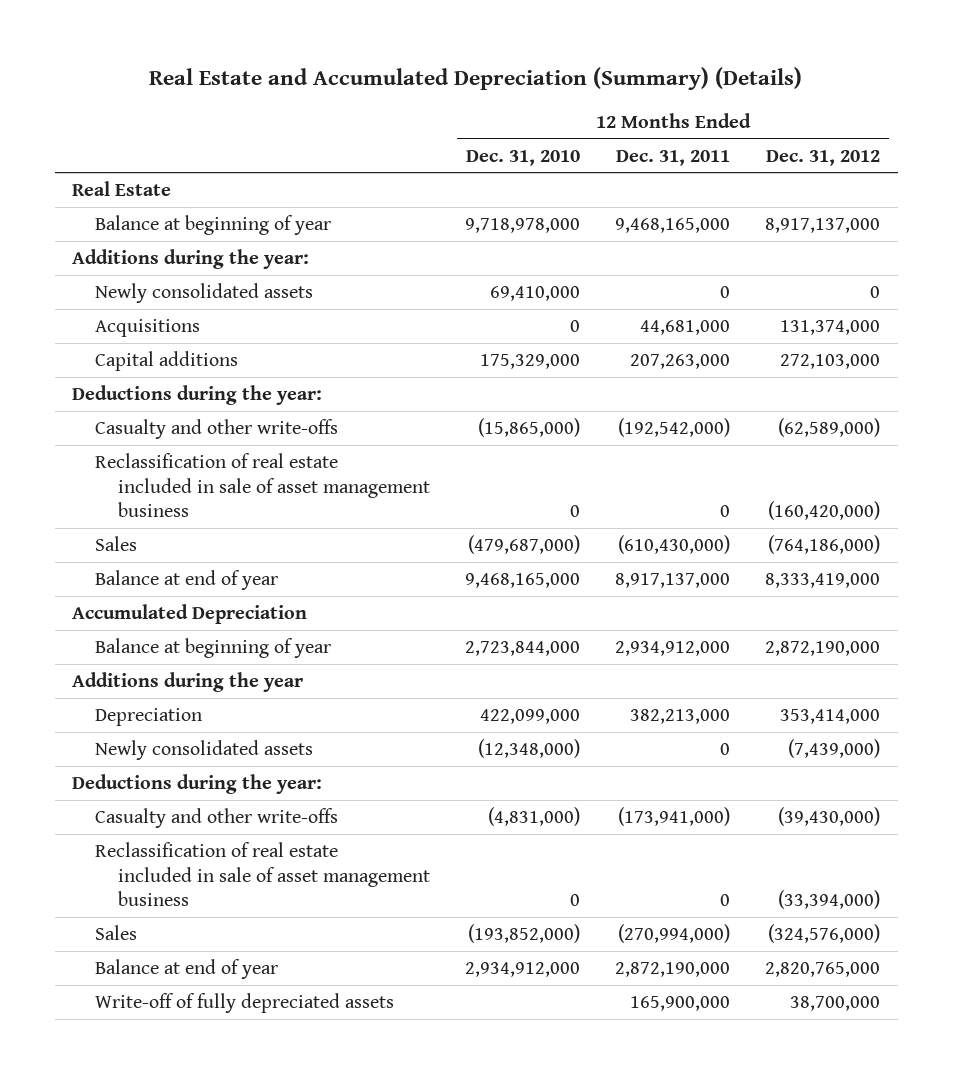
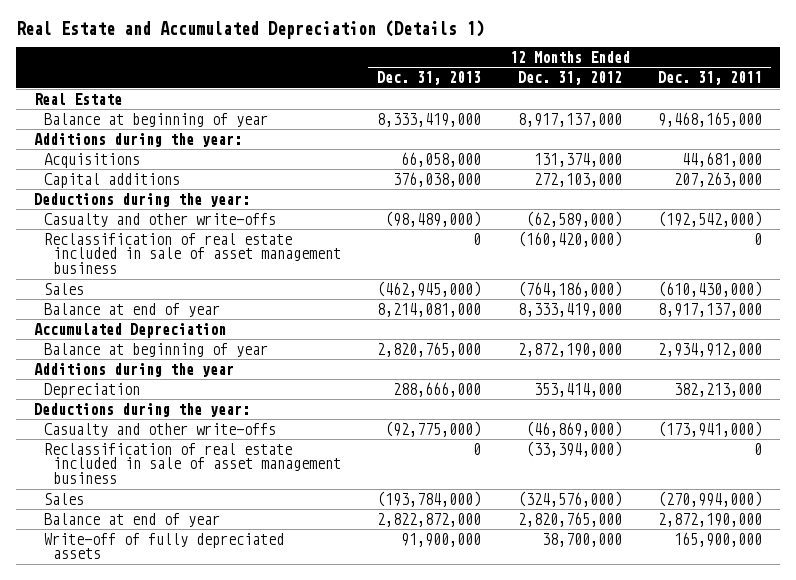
- Real Estate and Accumulated Depreciation (Summary) (Details)
+ Real Estate and Accumulated Depreciation (Details 1)
- | 12 Months Ended Dec. 31, 2010 | 12 Months Ended Dec. 31, 2011 | 12 Months Ended Dec. 31, 2012
+ | 12 Months Ended Dec. 31, 2013 | 12 Months Ended Dec. 31, 2012 | 12 Months Ended Dec. 31, 2011
- Newly consolidated assets | 69,410,000 | 0 | 0
- Newly consolidated assets | (12,348,000) | 0 | (7,439,000)
- Casualty and other write-offs | (4,831,000) | (173,941,000) | (39,430,000)
+ Casualty and other write-offs | (92,775,000) | (46,869,000) | (173,941,000)

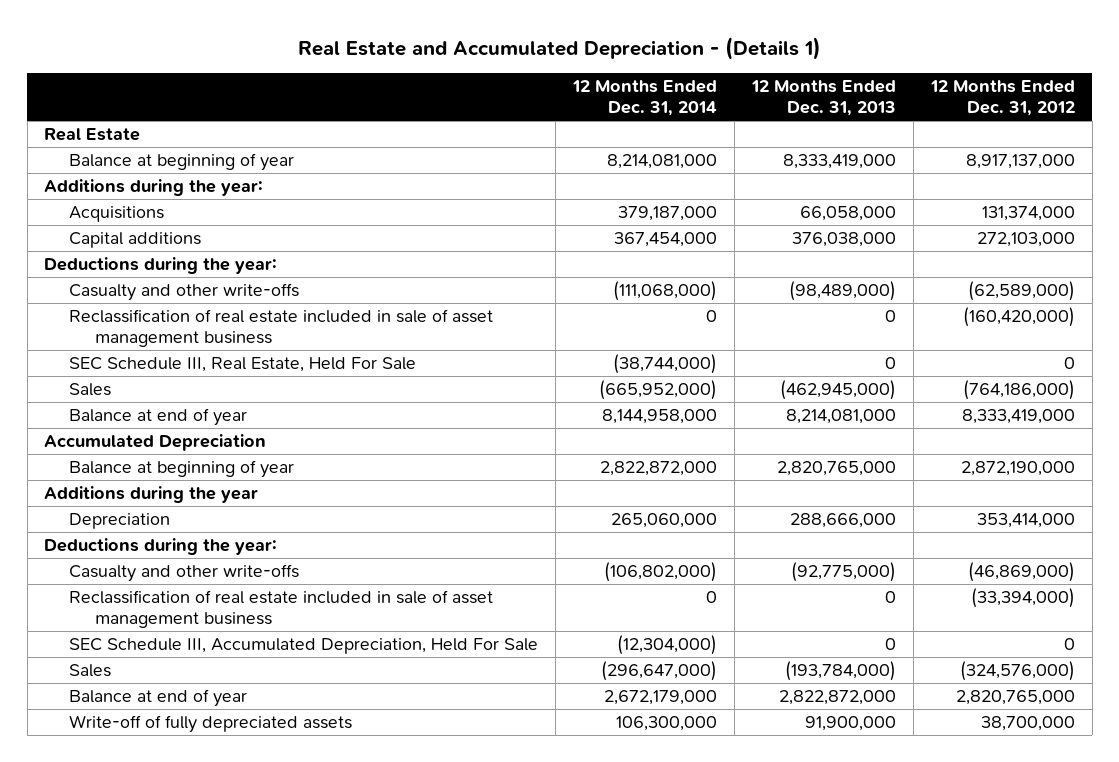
- Real Estate and Accumulated Depreciation (Details 1)
+ Real Estate and Accumulated Depreciation - (Details 1)
- | 12 Months Ended Dec. 31, 2013 | 12 Months Ended Dec. 31, 2012 | 12 Months Ended Dec. 31, 2011
+ | 12 Months Ended Dec. 31, 2014 | 12 Months Ended Dec. 31, 2013 | 12 Months Ended Dec. 31, 2012
+ SEC Schedule III, Real Estate, Held For Sale | (38,744,000) | 0 | 0
+ SEC Schedule III, Accumulated Depreciation, Held For Sale | (12,304,000) | 0 | 0

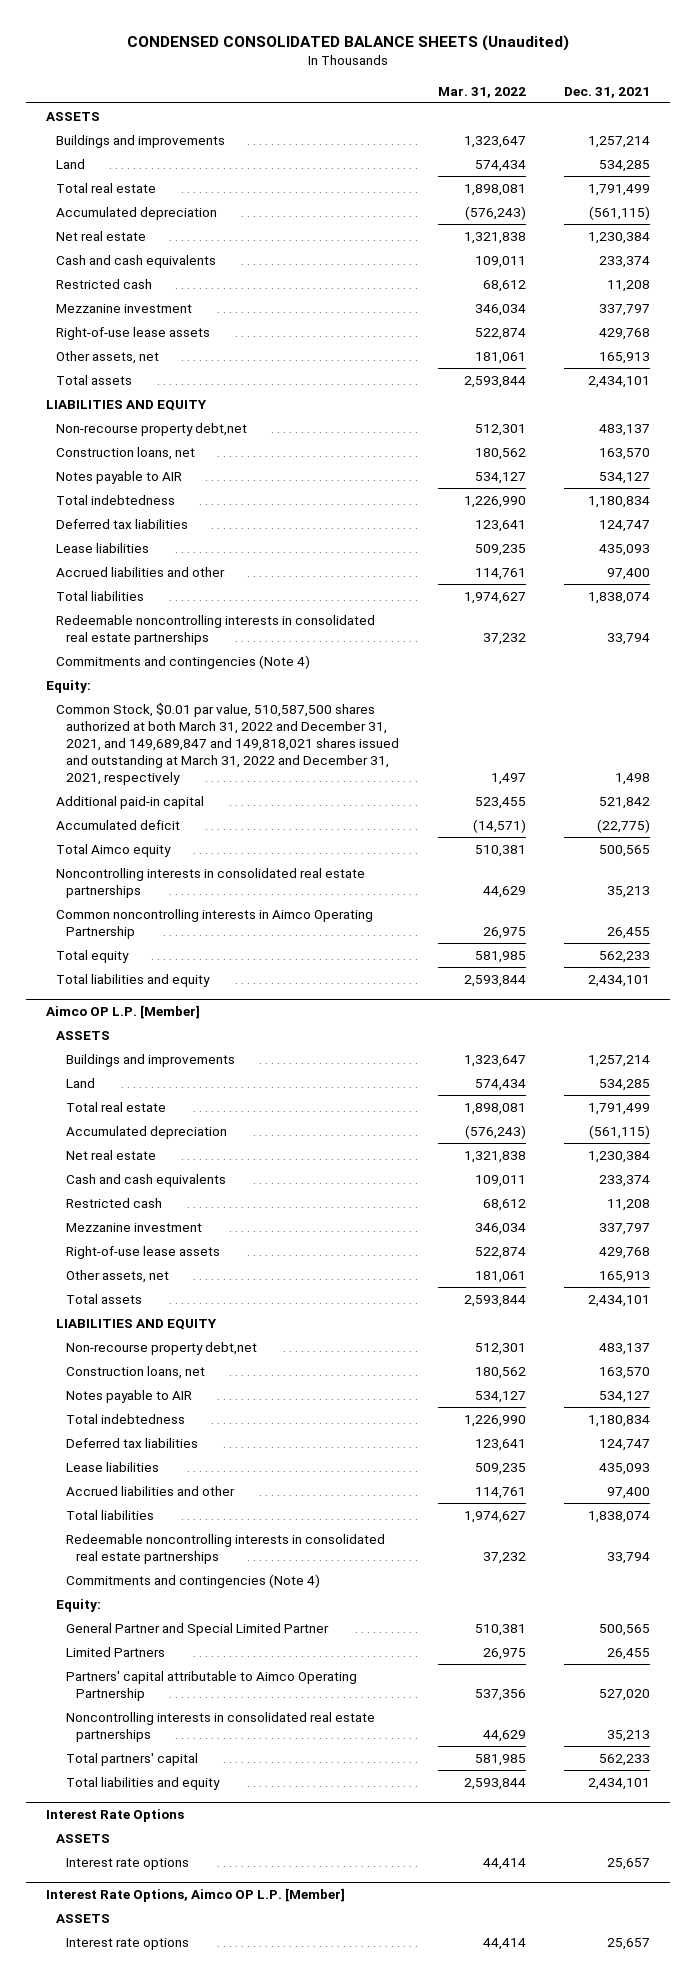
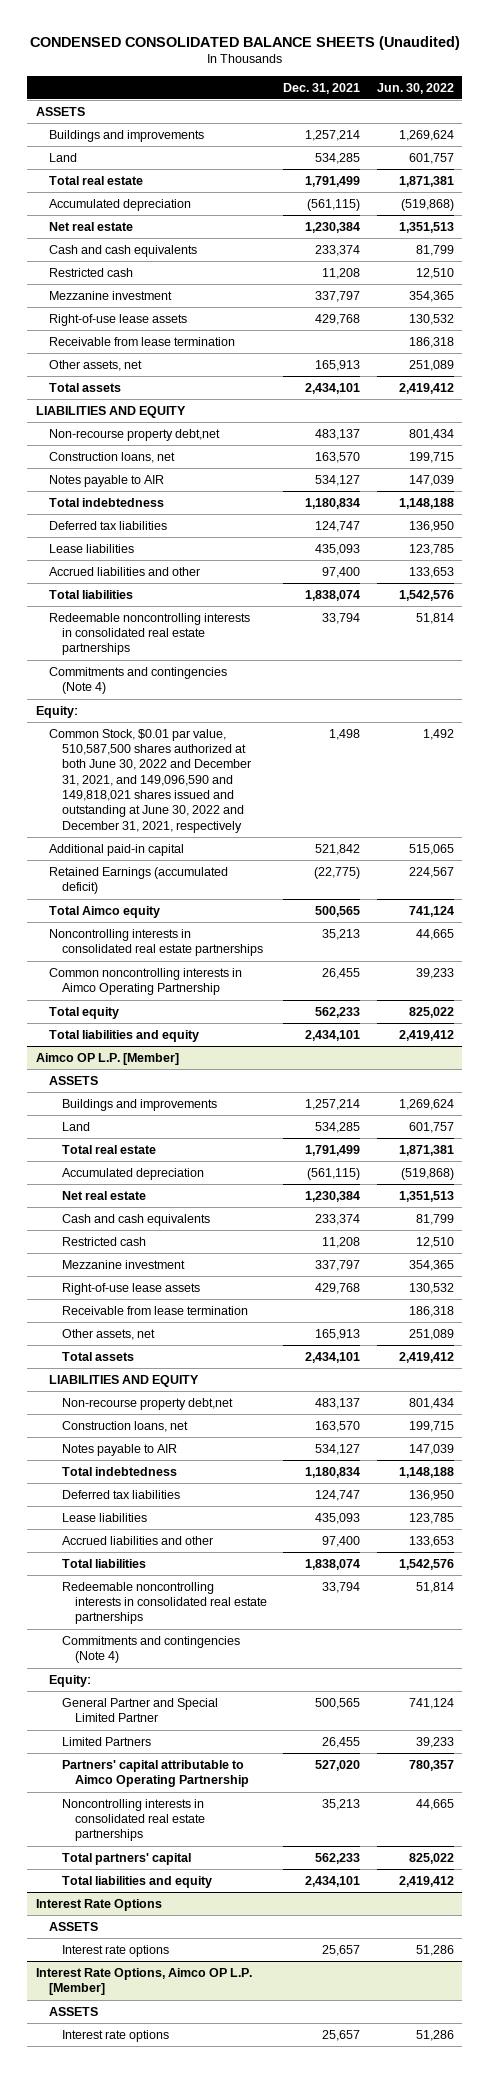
- | Mar. 31, 2022 | Dec. 31, 2021
+ | Dec. 31, 2021 | Jun. 30, 2022
+ Receivable from lease termination | | 186,318
- Common Stock, $0.01 par value, 510,587,500 shares authorized at both March 31, 2022 and December 31, 2021, and 149,689,847 and 149,818,021 shares issued and outstanding at March 31, 2022 and December 31, 2021, respectively | 1,497 | 1,498
+ Common Stock, $0.01 par value, 510,587,500 shares authorized at both June 30, 2022 and December 31, 2021, and 149,096,590 and 149,818,021 shares issued and outstanding at June 30, 2022 and December 31, 2021, respectively | 1,498 | 1,492
- Accumulated deficit | (14,571) | (22,775)
+ Retained Earnings (accumulated deficit) | (22,775) | 224,567
@ Aimco OP L.P. [Member]
+ Receivable from lease termination | | 186,318

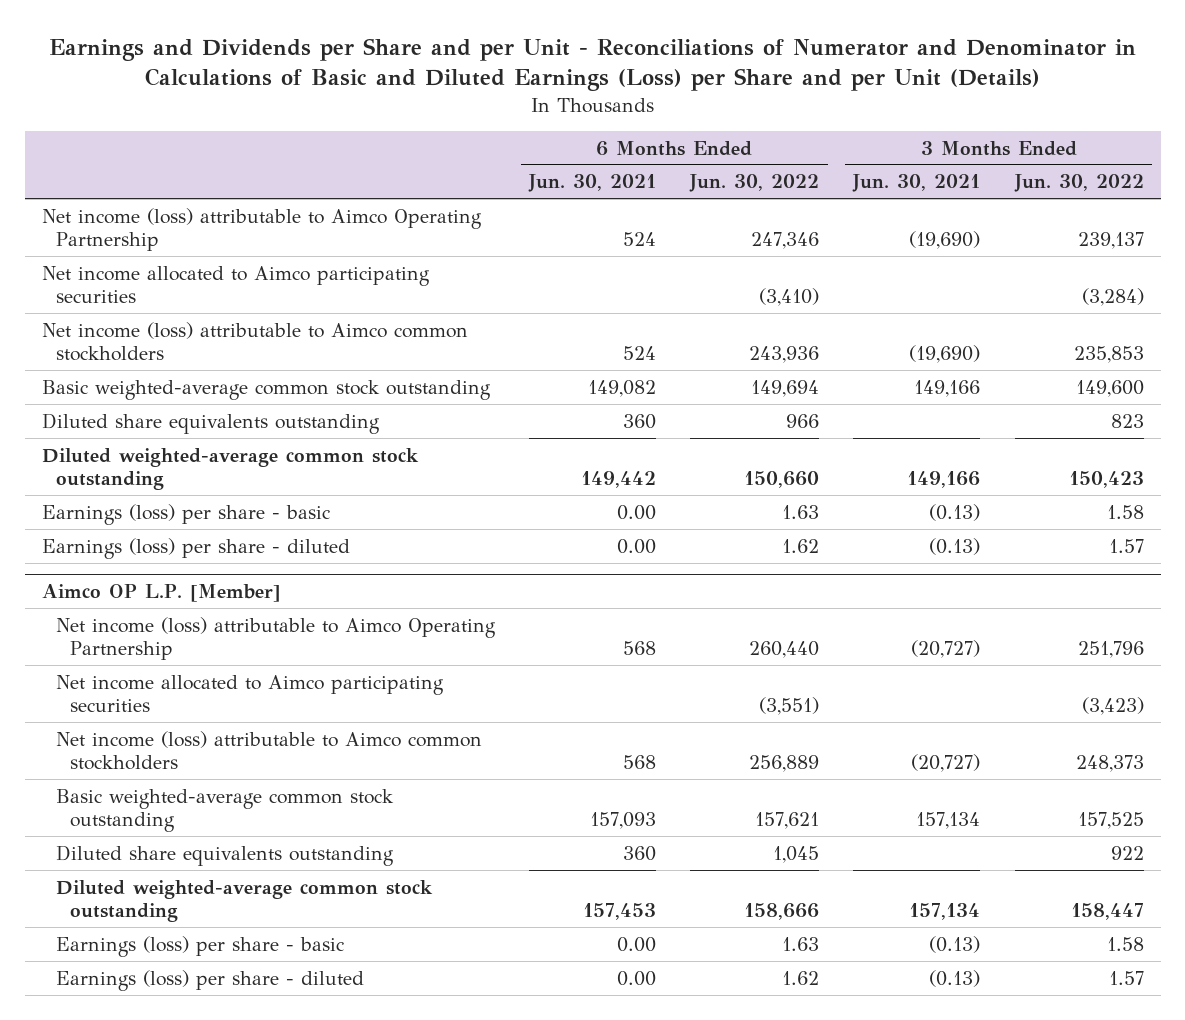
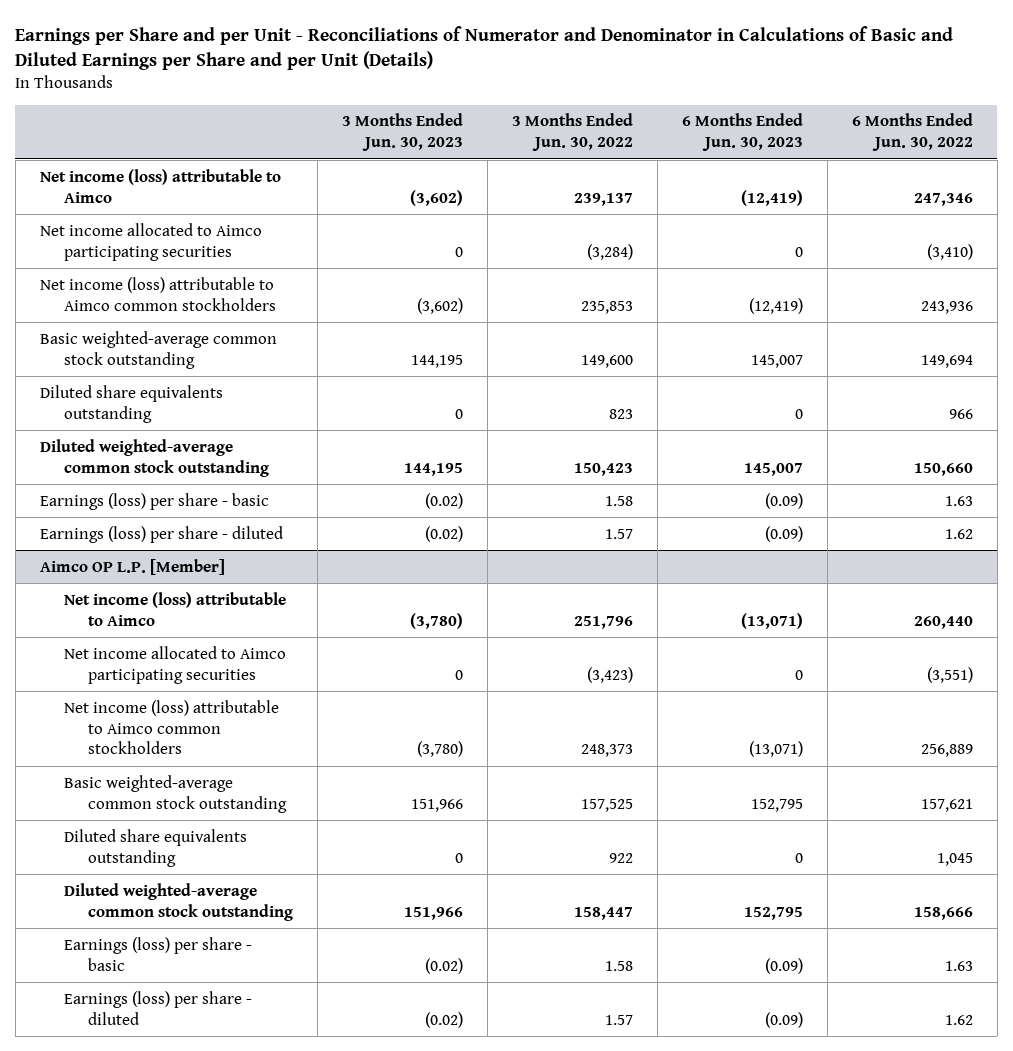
- Earnings and Dividends per Share and per Unit - Reconciliations of Numerator and Denominator in Calculations of Basic and Diluted Earnings (Loss) per Share and per Unit (Details)
+ Earnings per Share and per Unit - Reconciliations of Numerator and Denominator in Calculations of Basic and Diluted Earnings per Share and per Unit (Details)
- | 6 Months Ended Jun. 30, 2021 | 6 Months Ended Jun. 30, 2022 | 3 Months Ended Jun. 30, 2021 | 3 Months Ended Jun. 30, 2022
+ | 3 Months Ended Jun. 30, 2023 | 3 Months Ended Jun. 30, 2022 | 6 Months Ended Jun. 30, 2023 | 6 Months Ended Jun. 30, 2022
- Net income (loss) attributable to Aimco Operating Partnership | 524 | 247,346 | (19,690) | 239,137
+ Net income (loss) attributable to Aimco | (3,602) | 239,137 | (12,419) | 247,346
@ Aimco OP L.P. [Member]
- Net income (loss) attributable to Aimco Operating Partnership | 568 | 260,440 | (20,727) | 251,796
+ Net income (loss) attributable to Aimco | (3,780) | 251,796 | (13,071) | 260,440

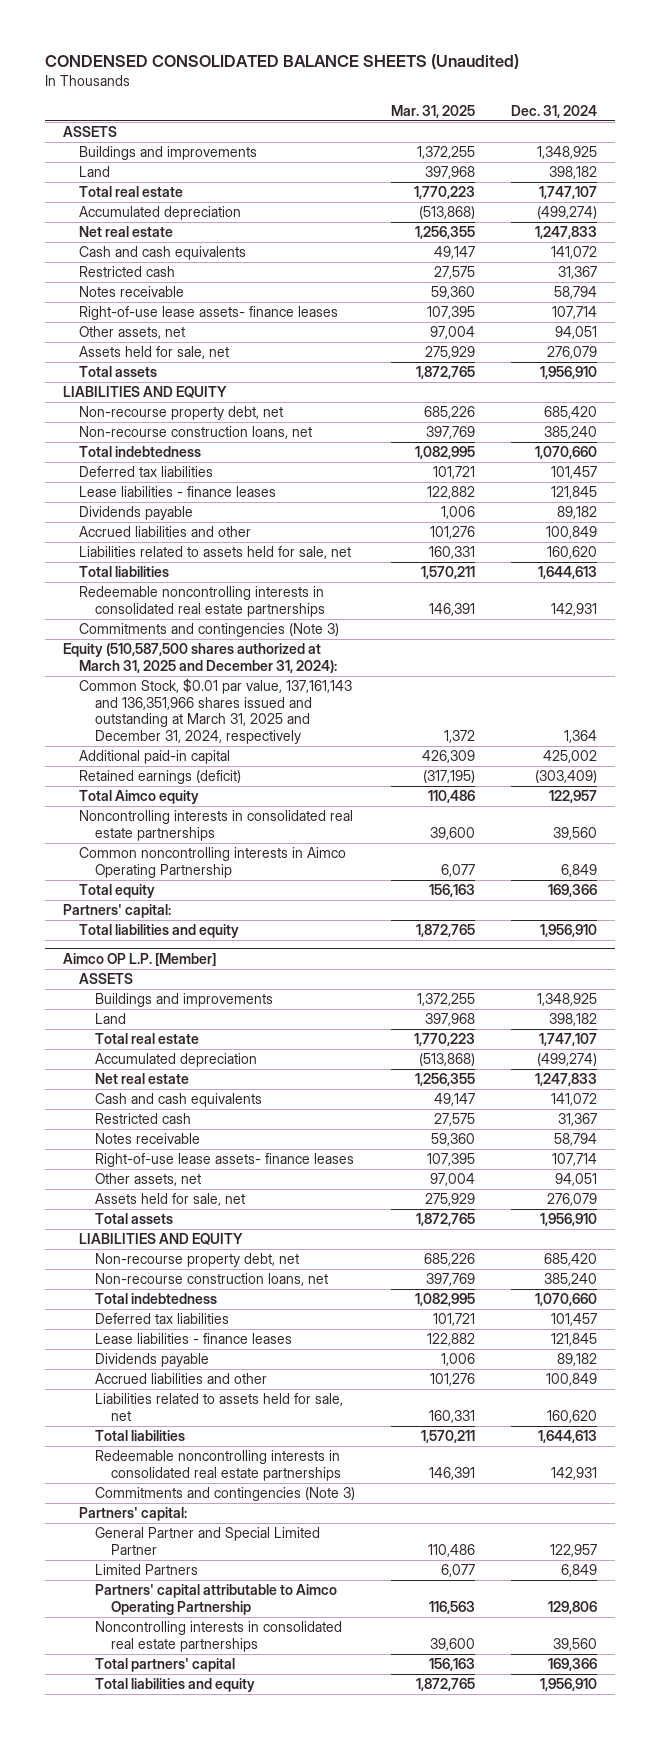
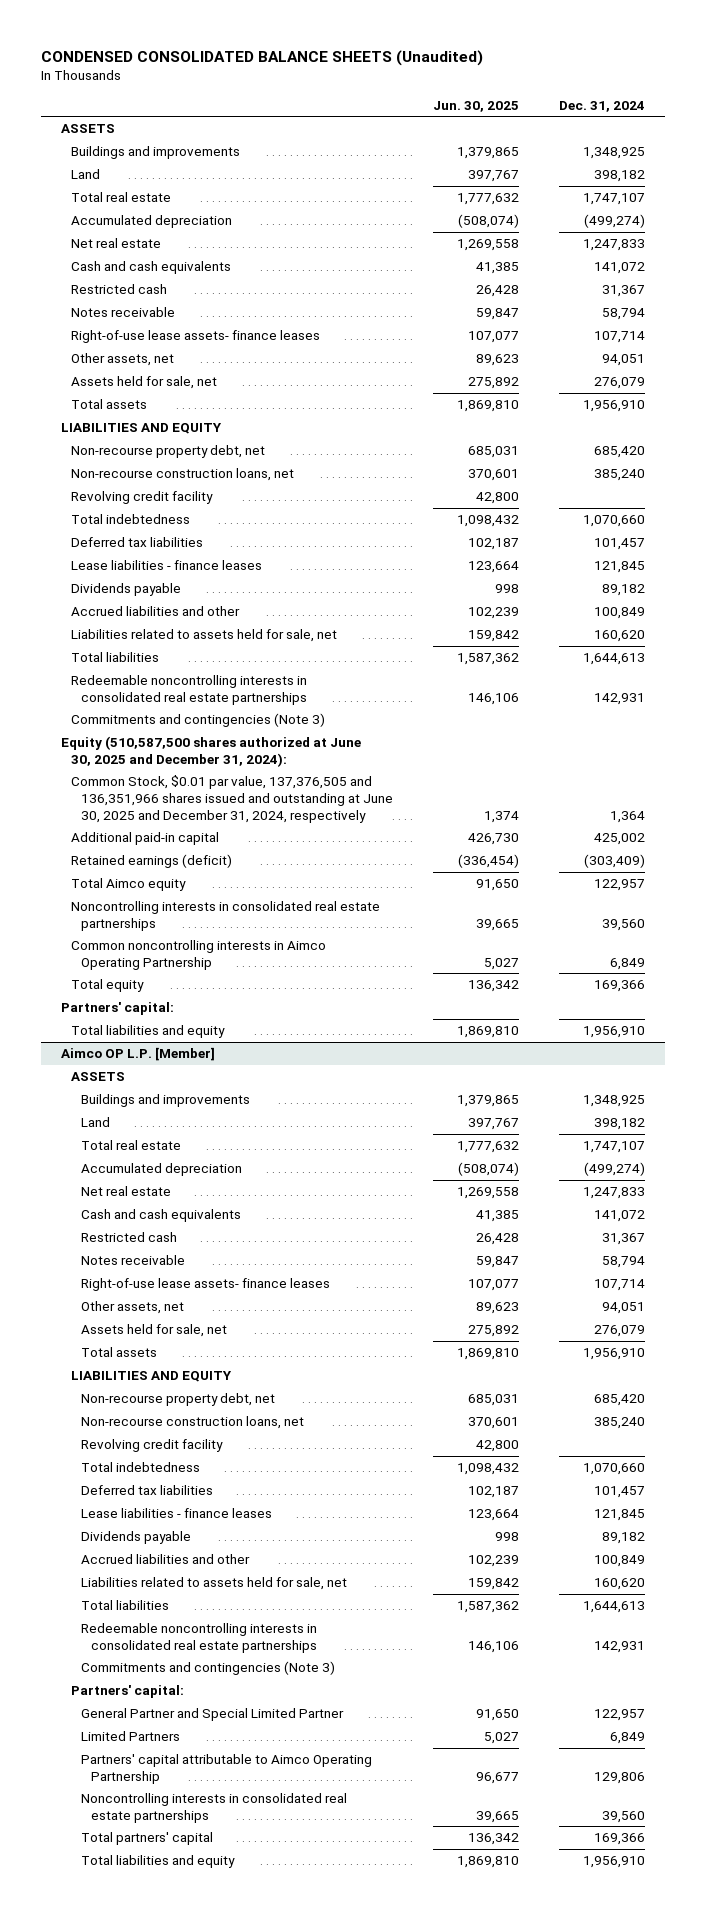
- | Mar. 31, 2025 | Dec. 31, 2024
+ | Jun. 30, 2025 | Dec. 31, 2024
+ Revolving credit facility | 42,800 |
- Equity (510,587,500 shares authorized at March 31, 2025 and December 31, 2024):
- Common Stock, $0.01 par value, 137,161,143 and 136,351,966 shares issued and outstanding at March 31, 2025 and December 31, 2024, respectively | 1,372 | 1,364
+ Equity (510,587,500 shares authorized at June 30, 2025 and December 31, 2024):
+ Common Stock, $0.01 par value, 137,376,505 and 136,351,966 shares issued and outstanding at June 30, 2025 and December 31, 2024, respectively | 1,374 | 1,364
@ Aimco OP L.P. [Member]
+ Revolving credit facility | 42,800 |

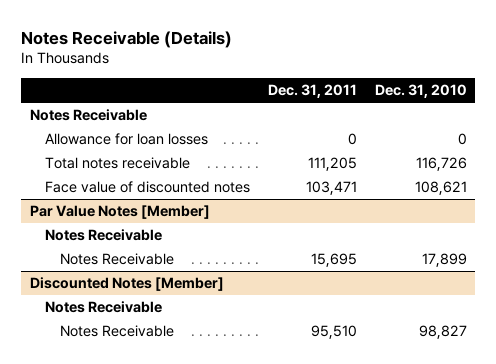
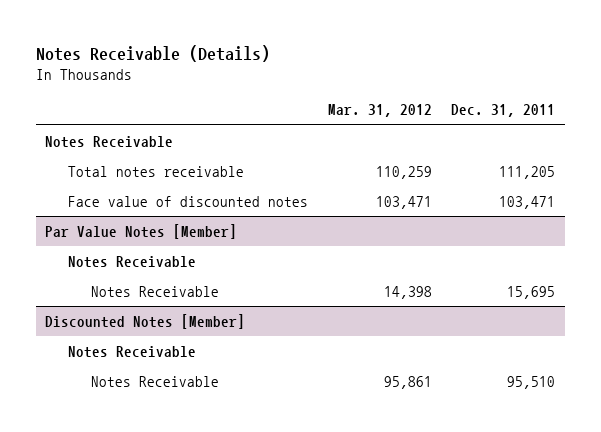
- | Dec. 31, 2011 | Dec. 31, 2010
+ | Mar. 31, 2012 | Dec. 31, 2011
- Allowance for loan losses | 0 | 0

